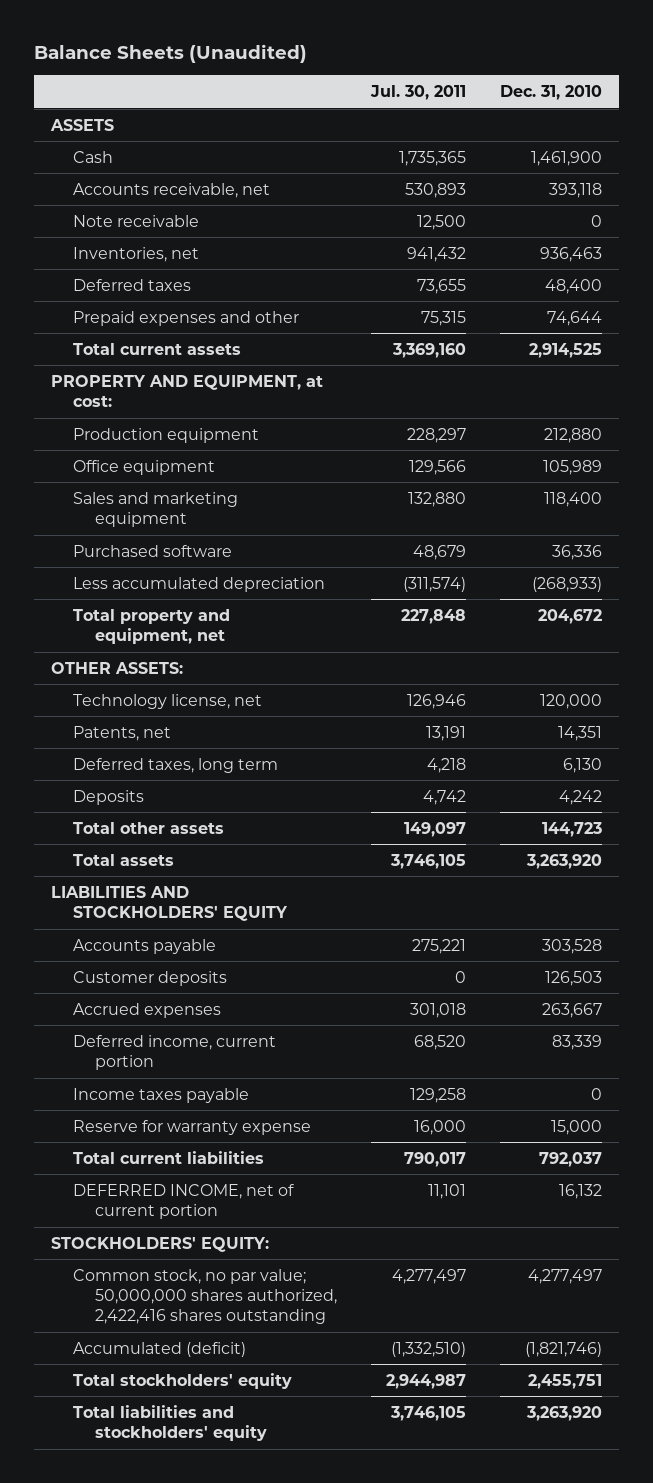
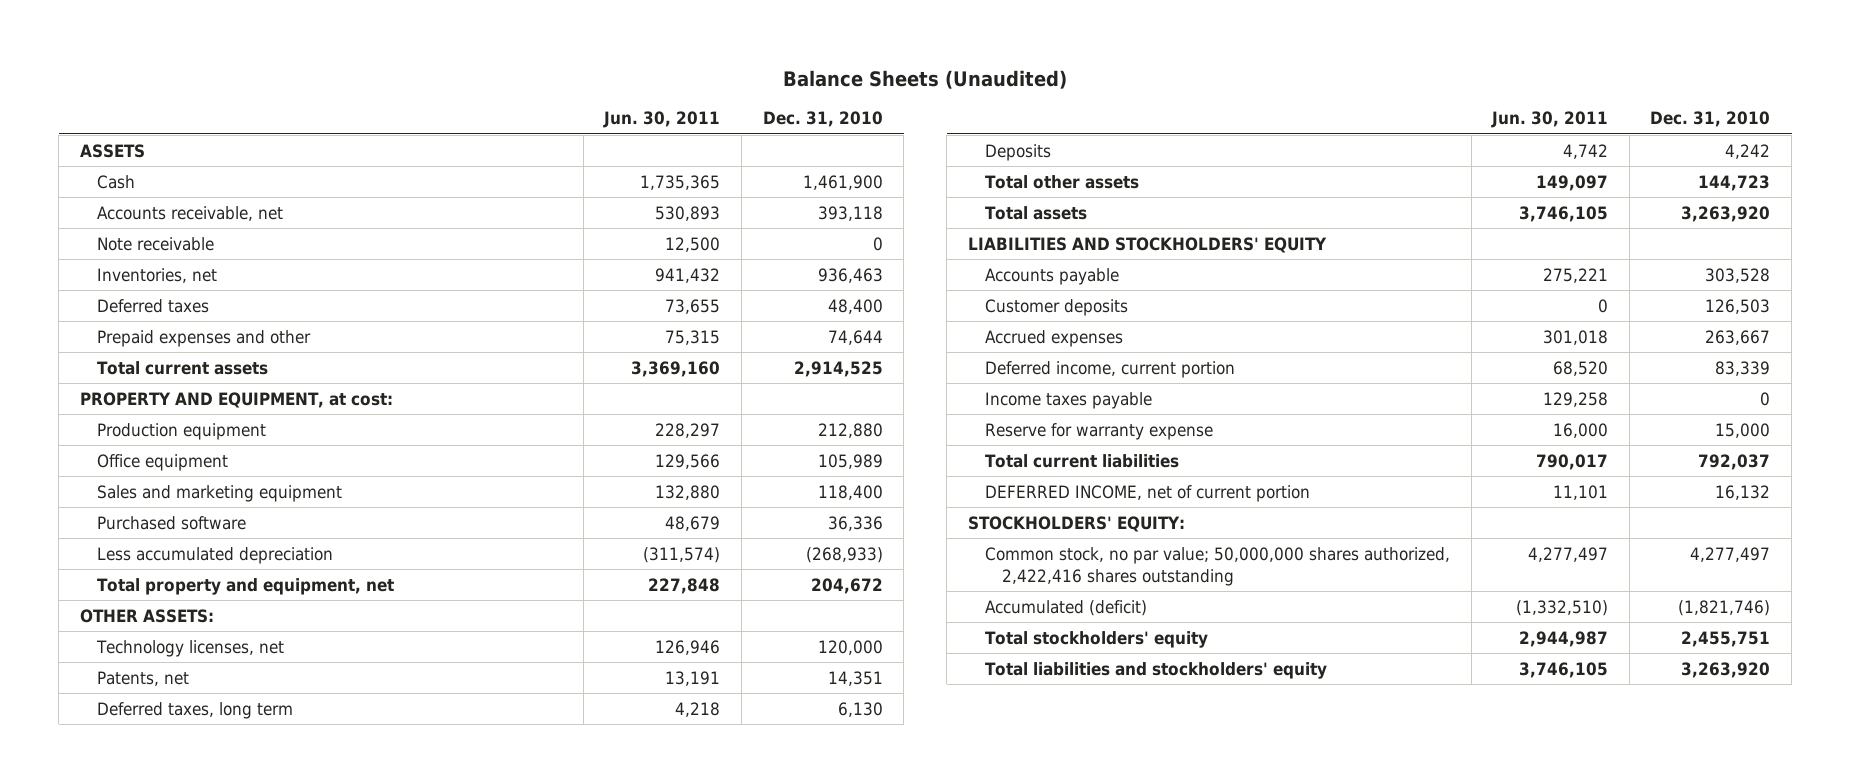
- | Jul. 30, 2011 | Dec. 31, 2010
+ | Jun. 30, 2011 | Dec. 31, 2010
- Technology license, net | 126,946 | 120,000
+ Technology licenses, net | 126,946 | 120,000

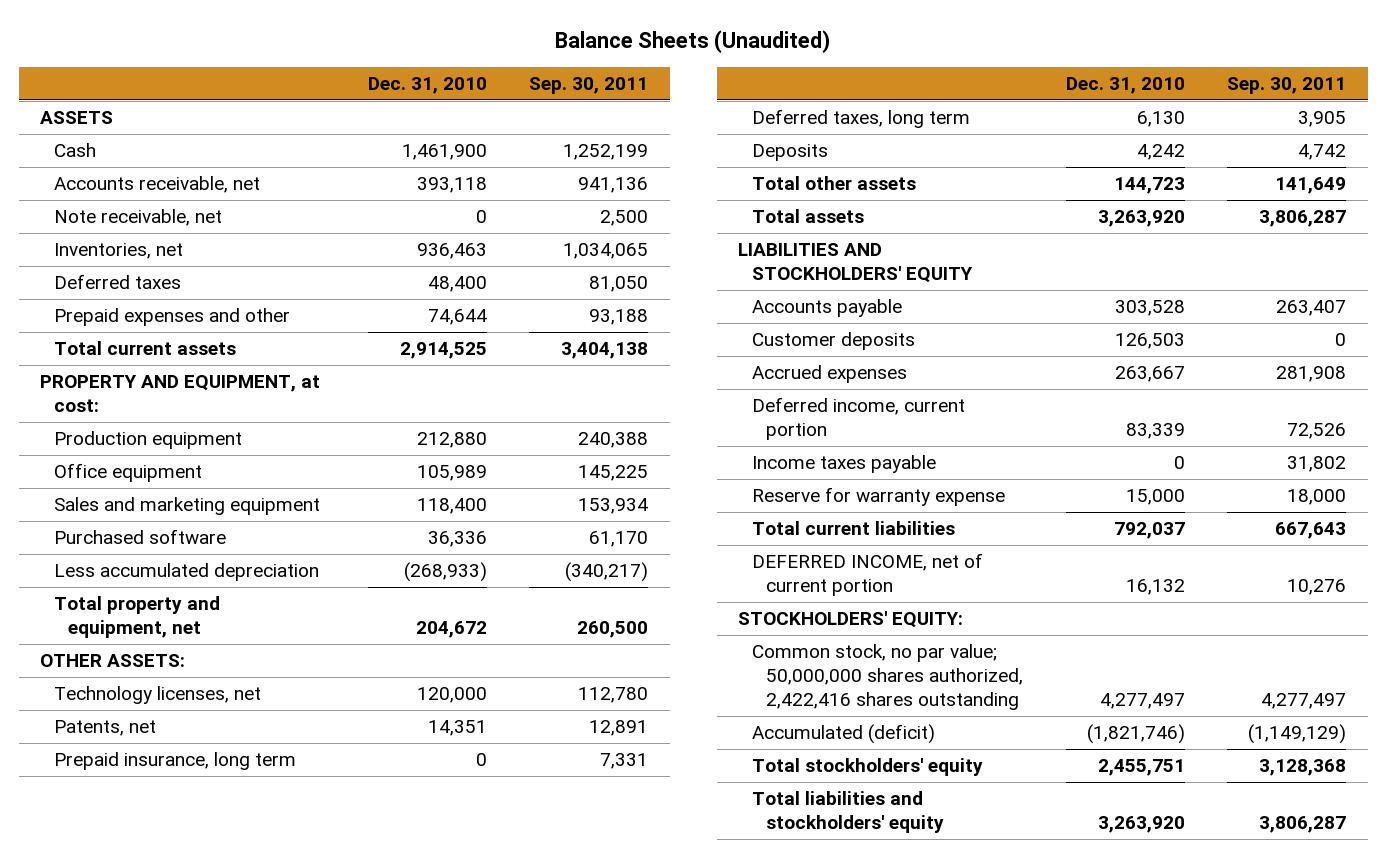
- | Jun. 30, 2011 | Dec. 31, 2010
+ | Dec. 31, 2010 | Sep. 30, 2011
- Note receivable | 12,500 | 0
+ Note receivable, net | 0 | 2,500
+ Prepaid insurance, long term | 0 | 7,331

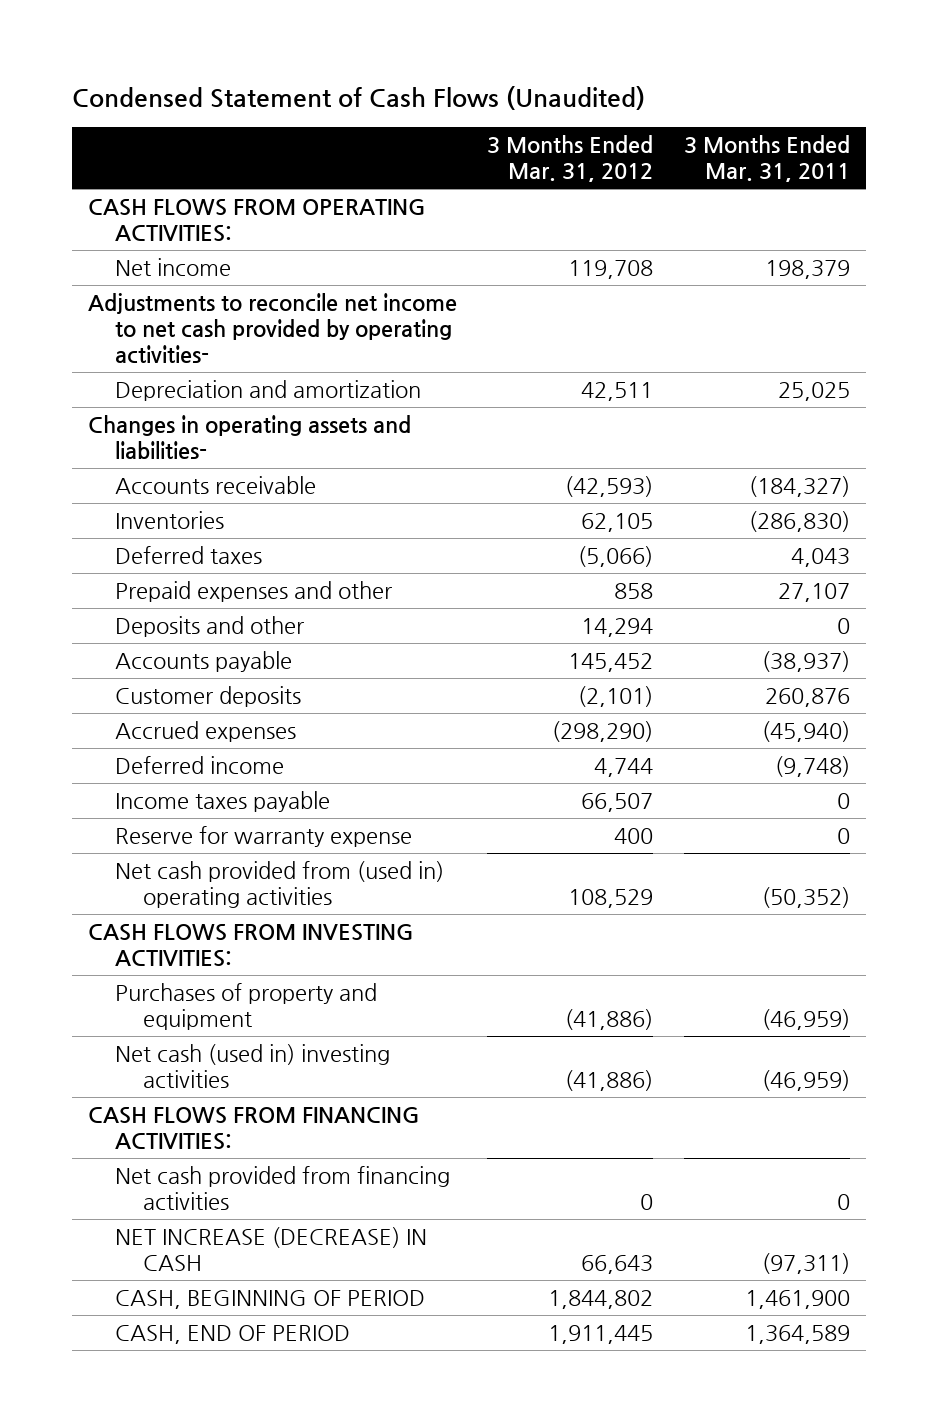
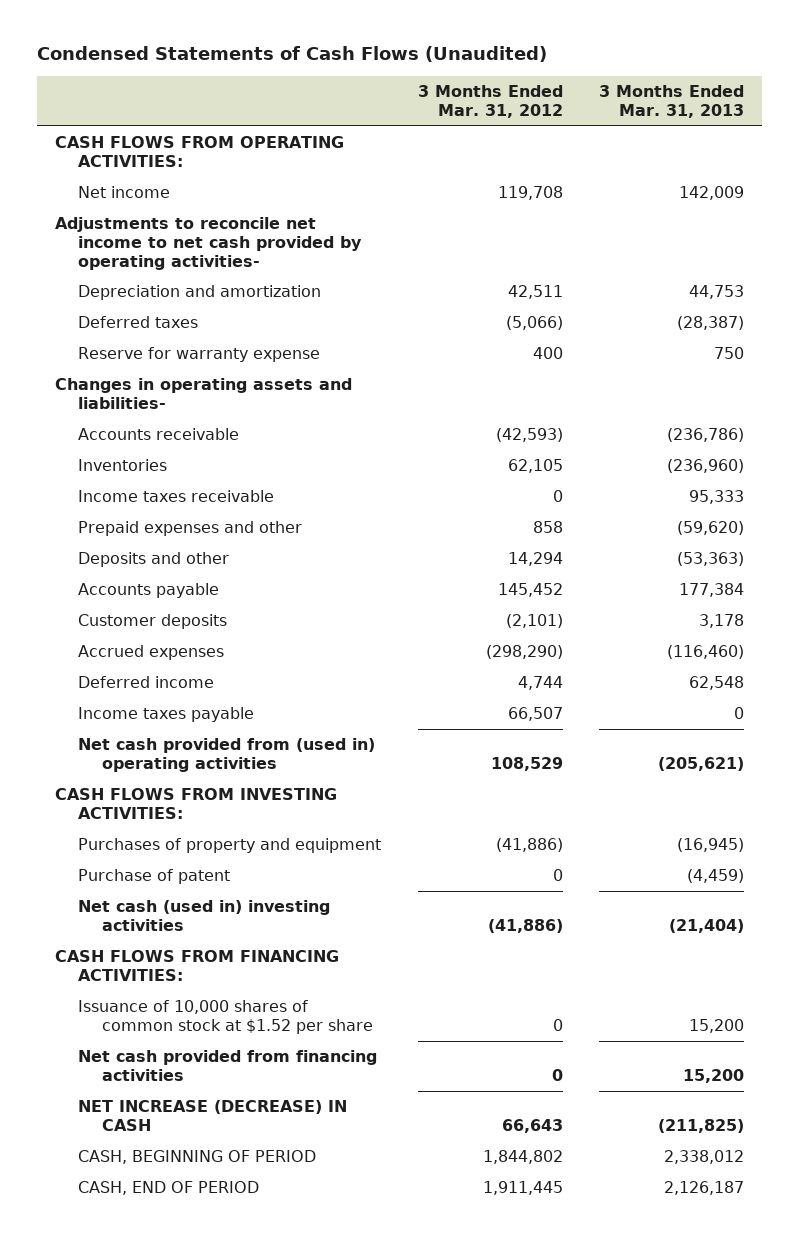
- Condensed Statement of Cash Flows (Unaudited)
+ Condensed Statements of Cash Flows (Unaudited)
- | 3 Months Ended Mar. 31, 2012 | 3 Months Ended Mar. 31, 2011
+ | 3 Months Ended Mar. 31, 2012 | 3 Months Ended Mar. 31, 2013
moved up: Deferred taxes | (5,066) | (28,387)
moved up: Reserve for warranty expense | 400 | 750
+ Income taxes receivable | 0 | 95,333
+ Purchase of patent | 0 | (4,459)
+ Issuance of 10,000 shares of common stock at $1.52 per share | 0 | 15,200

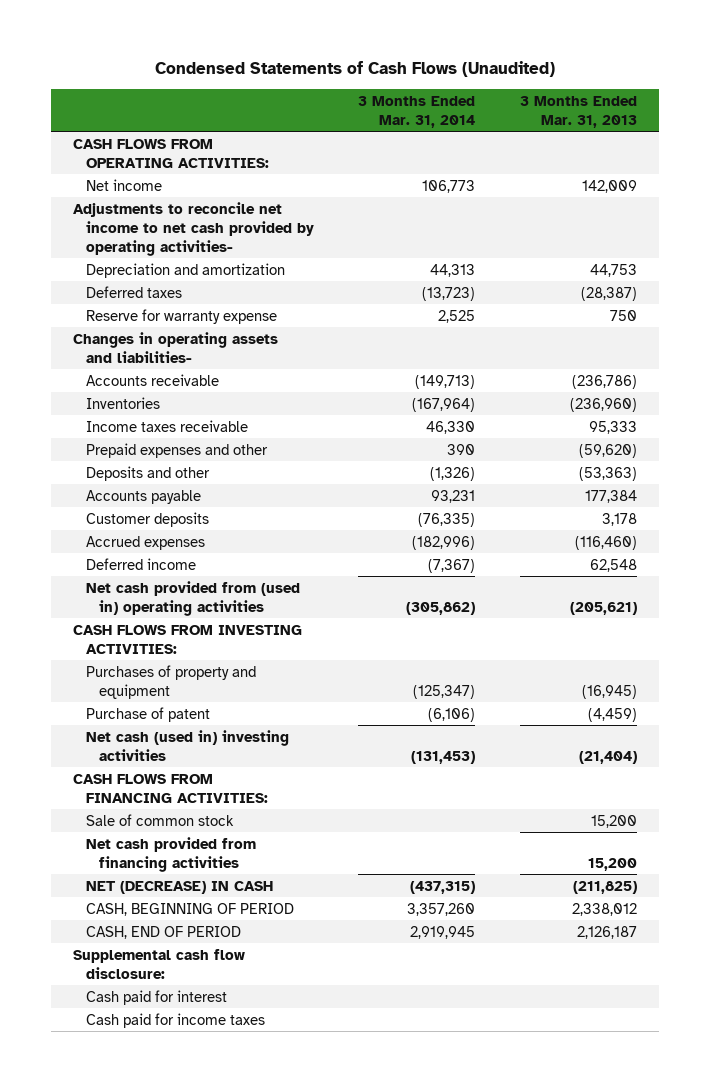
- | 3 Months Ended Mar. 31, 2012 | 3 Months Ended Mar. 31, 2013
+ | 3 Months Ended Mar. 31, 2014 | 3 Months Ended Mar. 31, 2013
- Income taxes payable | 66,507 | 0
- Issuance of 10,000 shares of common stock at $1.52 per share | 0 | 15,200
+ Sale of common stock | | 15,200
- NET INCREASE (DECREASE) IN CASH | 66,643 | (211,825)
+ NET (DECREASE) IN CASH | (437,315) | (211,825)
+ Supplemental cash flow disclosure:
+ Cash paid for interest
+ Cash paid for income taxes

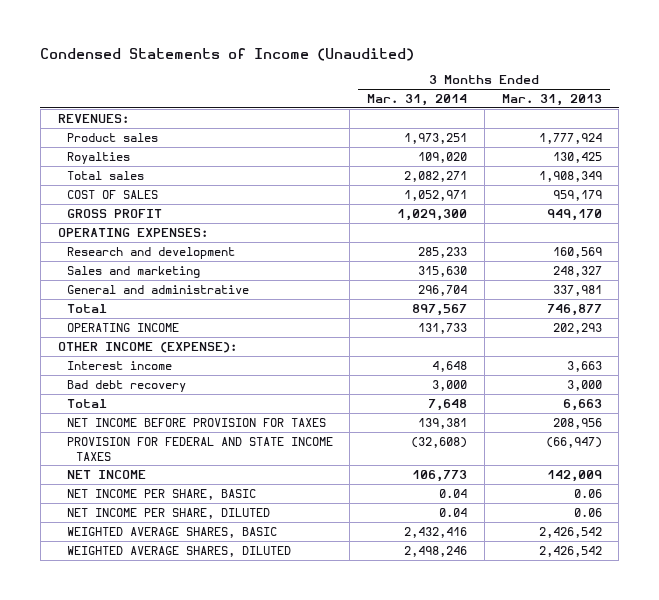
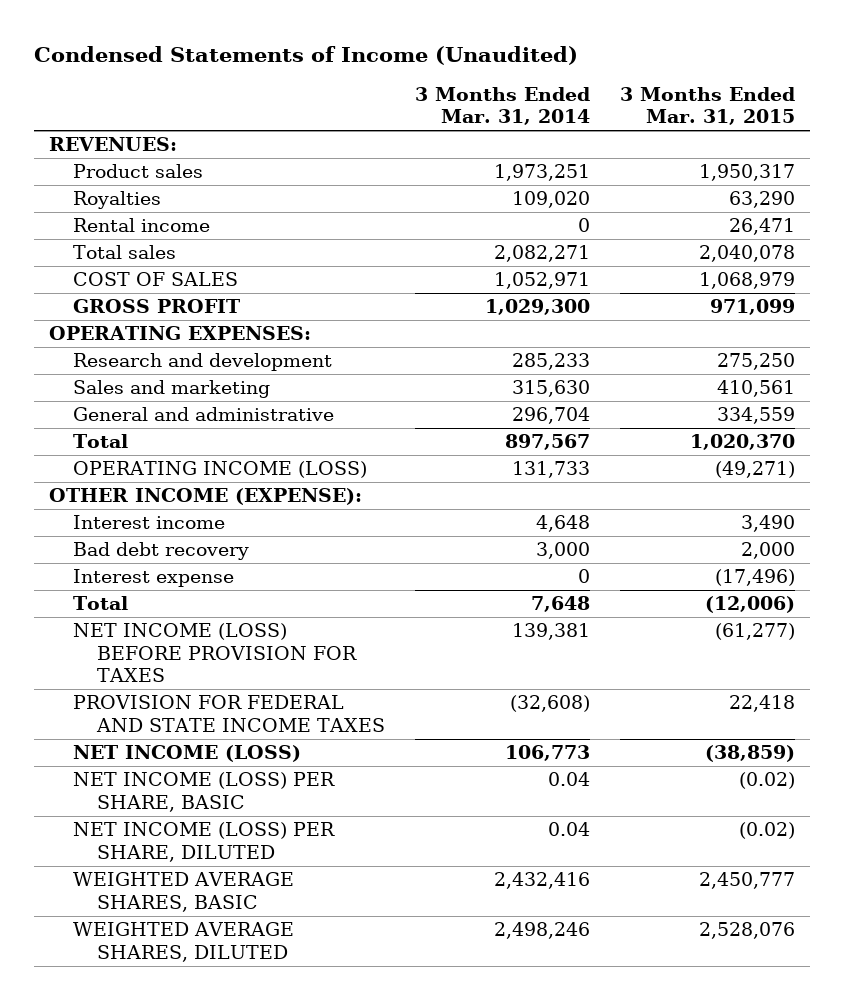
- | 3 Months Ended Mar. 31, 2014 | 3 Months Ended Mar. 31, 2013
+ | 3 Months Ended Mar. 31, 2014 | 3 Months Ended Mar. 31, 2015
+ Rental income | 0 | 26,471
- OPERATING INCOME | 131,733 | 202,293
+ OPERATING INCOME (LOSS) | 131,733 | (49,271)
+ Interest expense | 0 | (17,496)
- NET INCOME BEFORE PROVISION FOR TAXES | 139,381 | 208,956
+ NET INCOME (LOSS) BEFORE PROVISION FOR TAXES | 139,381 | (61,277)
- NET INCOME | 106,773 | 142,009
- NET INCOME PER SHARE, BASIC | 0.04 | 0.06
- NET INCOME PER SHARE, DILUTED | 0.04 | 0.06
+ NET INCOME (LOSS) | 106,773 | (38,859)
+ NET INCOME (LOSS) PER SHARE, BASIC | 0.04 | (0.02)
+ NET INCOME (LOSS) PER SHARE, DILUTED | 0.04 | (0.02)

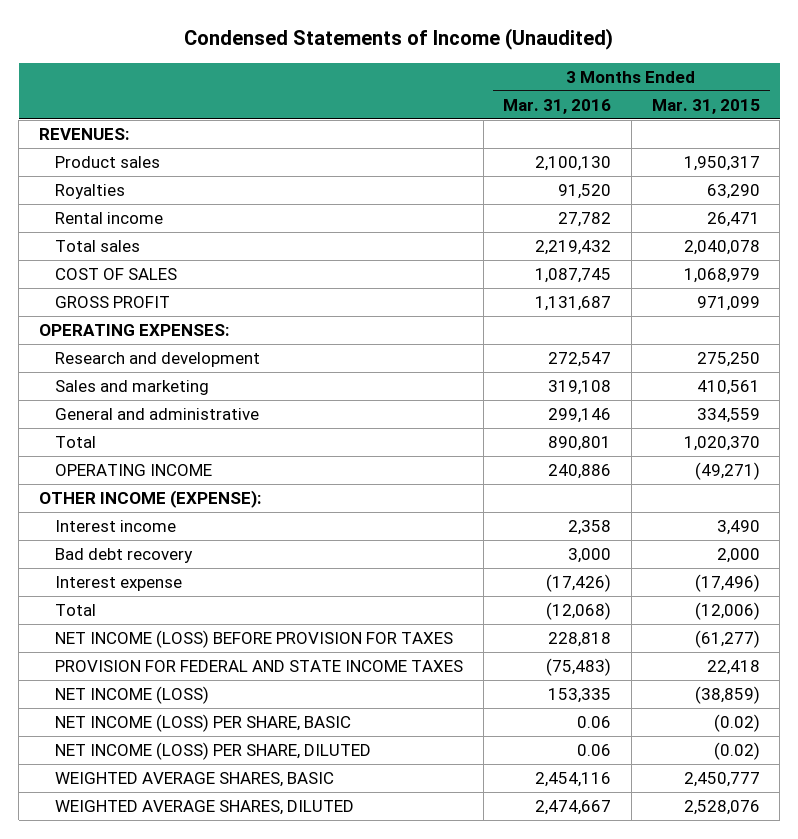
- | 3 Months Ended Mar. 31, 2014 | 3 Months Ended Mar. 31, 2015
+ | 3 Months Ended Mar. 31, 2016 | 3 Months Ended Mar. 31, 2015
- OPERATING INCOME (LOSS) | 131,733 | (49,271)
+ OPERATING INCOME | 240,886 | (49,271)

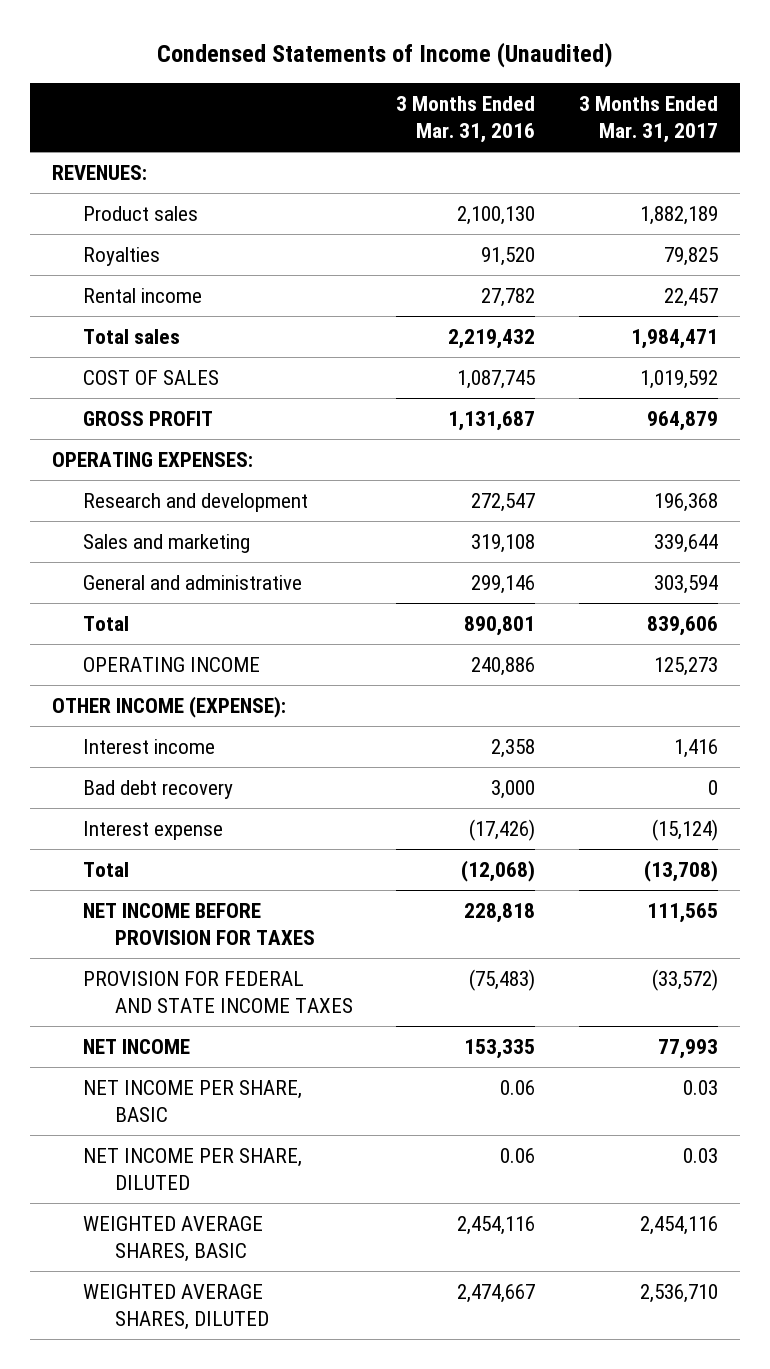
- | 3 Months Ended Mar. 31, 2016 | 3 Months Ended Mar. 31, 2015
+ | 3 Months Ended Mar. 31, 2016 | 3 Months Ended Mar. 31, 2017
- NET INCOME (LOSS) BEFORE PROVISION FOR TAXES | 228,818 | (61,277)
+ NET INCOME BEFORE PROVISION FOR TAXES | 228,818 | 111,565
- NET INCOME (LOSS) | 153,335 | (38,859)
- NET INCOME (LOSS) PER SHARE, BASIC | 0.06 | (0.02)
- NET INCOME (LOSS) PER SHARE, DILUTED | 0.06 | (0.02)
+ NET INCOME | 153,335 | 77,993
+ NET INCOME PER SHARE, BASIC | 0.06 | 0.03
+ NET INCOME PER SHARE, DILUTED | 0.06 | 0.03

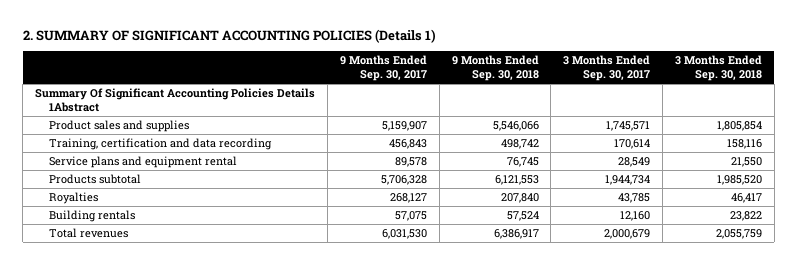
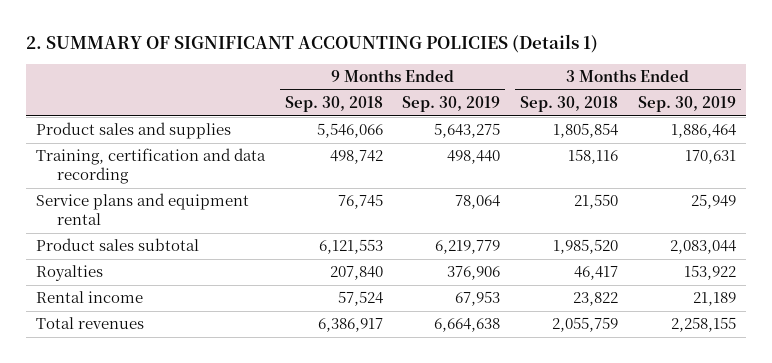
- | 9 Months Ended Sep. 30, 2017 | 9 Months Ended Sep. 30, 2018 | 3 Months Ended Sep. 30, 2017 | 3 Months Ended Sep. 30, 2018
+ | 9 Months Ended Sep. 30, 2018 | 9 Months Ended Sep. 30, 2019 | 3 Months Ended Sep. 30, 2018 | 3 Months Ended Sep. 30, 2019
- Summary Of Significant Accounting Policies Details 1Abstract
- Products subtotal | 5,706,328 | 6,121,553 | 1,944,734 | 1,985,520
+ Product sales subtotal | 6,121,553 | 6,219,779 | 1,985,520 | 2,083,044
- Building rentals | 57,075 | 57,524 | 12,160 | 23,822
+ Rental income | 57,524 | 67,953 | 23,822 | 21,189

